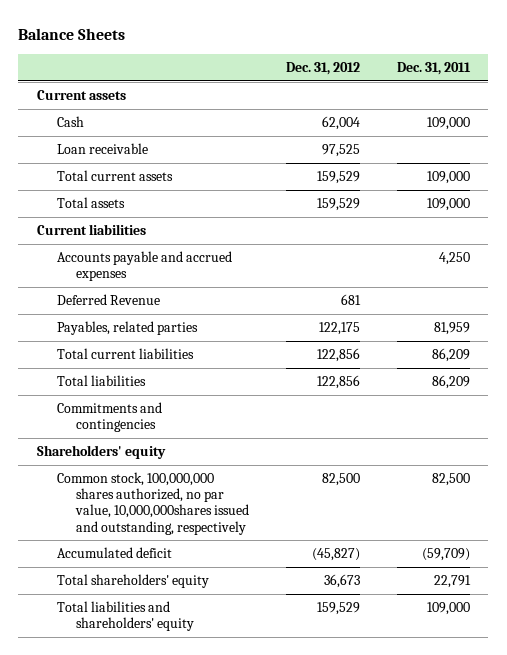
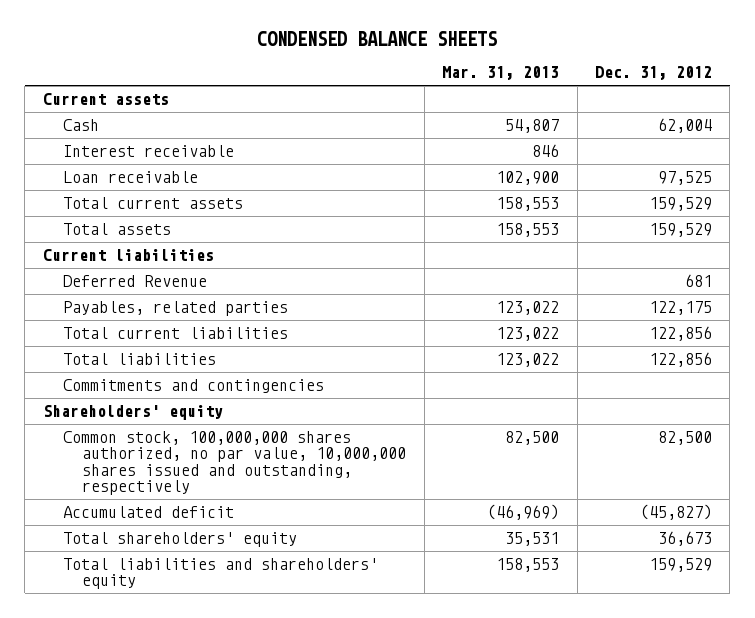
- Balance Sheets
+ CONDENSED BALANCE SHEETS
- | Dec. 31, 2012 | Dec. 31, 2011
+ | Mar. 31, 2013 | Dec. 31, 2012
+ Interest receivable | 846 |
- Accounts payable and accrued expenses | | 4,250
- Common stock, 100,000,000 shares authorized, no par value, 10,000,000shares issued and outstanding, respectively | 82,500 | 82,500
+ Common stock, 100,000,000 shares authorized, no par value, 10,000,000 shares issued and outstanding, respectively | 82,500 | 82,500

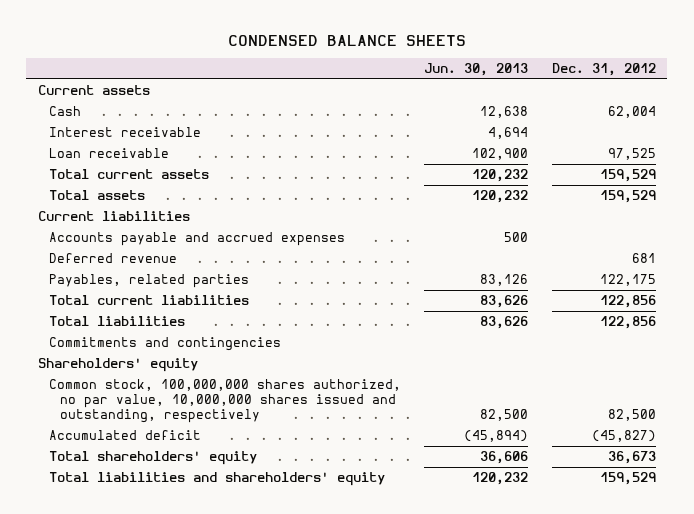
- | Mar. 31, 2013 | Dec. 31, 2012
+ | Jun. 30, 2013 | Dec. 31, 2012
- Deferred Revenue | | 681
+ Accounts payable and accrued expenses | 500 |
+ Deferred revenue | | 681

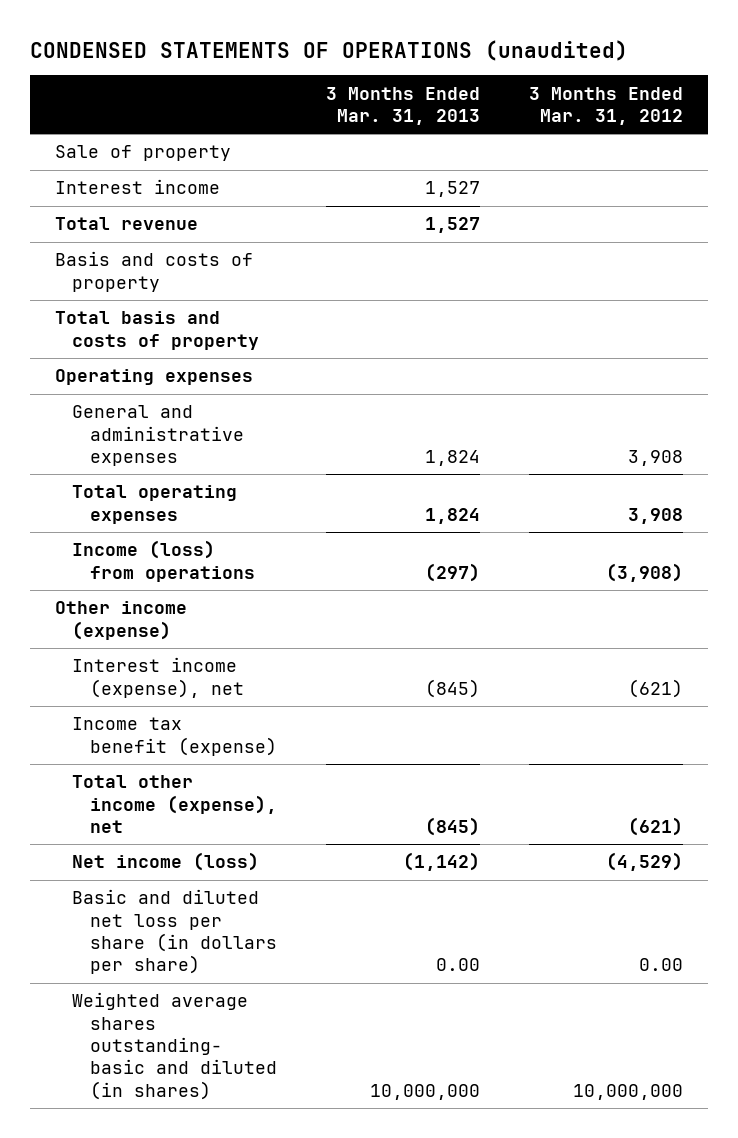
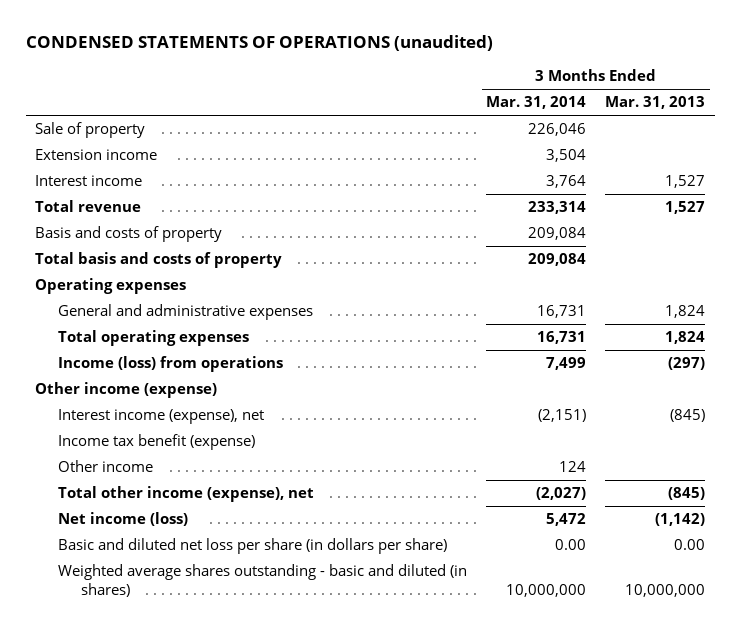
- | 3 Months Ended Mar. 31, 2013 | 3 Months Ended Mar. 31, 2012
+ | 3 Months Ended Mar. 31, 2014 | 3 Months Ended Mar. 31, 2013
+ Extension income | 3,504 |
+ Other income | 124 |
- Weighted average shares outstanding- basic and diluted (in shares) | 10,000,000 | 10,000,000
+ Weighted average shares outstanding - basic and diluted (in shares) | 10,000,000 | 10,000,000

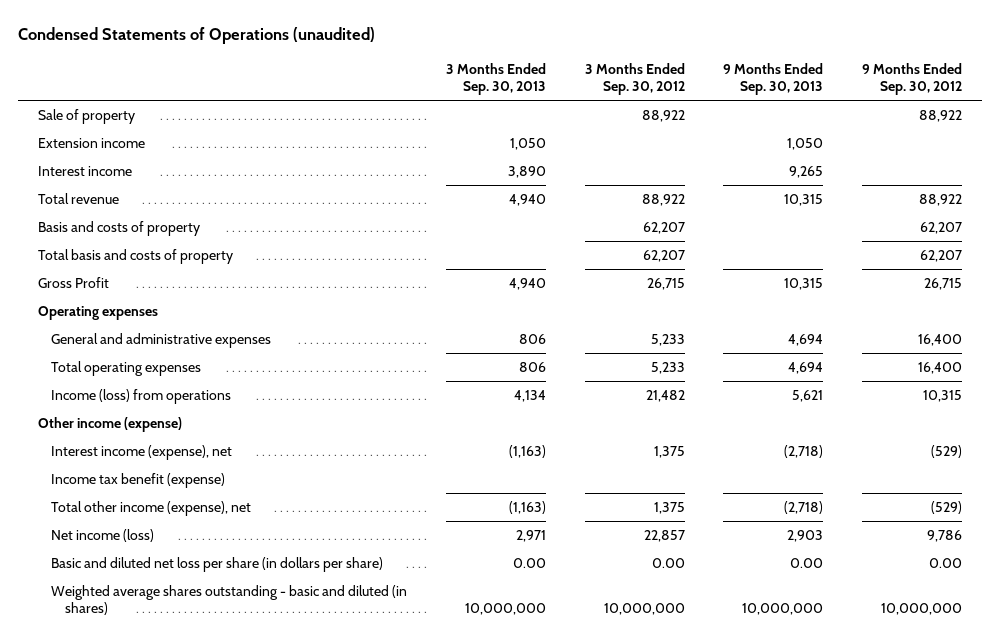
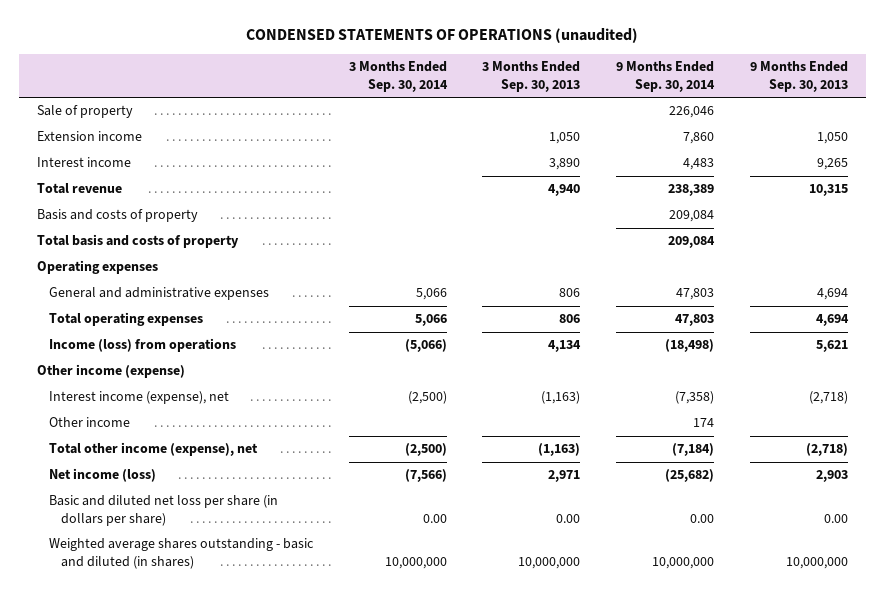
- Condensed Statements of Operations (unaudited)
+ CONDENSED STATEMENTS OF OPERATIONS (unaudited)
- | 3 Months Ended Sep. 30, 2013 | 3 Months Ended Sep. 30, 2012 | 9 Months Ended Sep. 30, 2013 | 9 Months Ended Sep. 30, 2012
+ | 3 Months Ended Sep. 30, 2014 | 3 Months Ended Sep. 30, 2013 | 9 Months Ended Sep. 30, 2014 | 9 Months Ended Sep. 30, 2013
- Gross Profit | 4,940 | 26,715 | 10,315 | 26,715
- Income tax benefit (expense)
+ Other income | | | 174 |

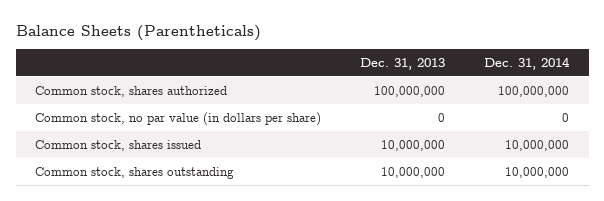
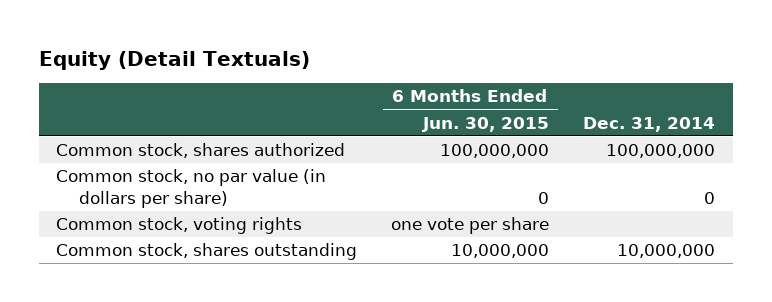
- Balance Sheets (Parentheticals)
+ Equity (Detail Textuals)
- | Dec. 31, 2013 | Dec. 31, 2014
+ | 6 Months Ended Jun. 30, 2015 | Dec. 31, 2014
- Common stock, shares issued | 10,000,000 | 10,000,000
+ Common stock, voting rights | one vote per share |

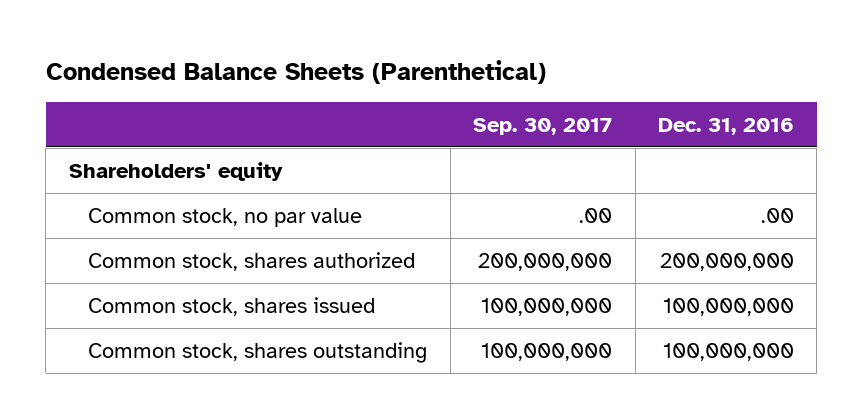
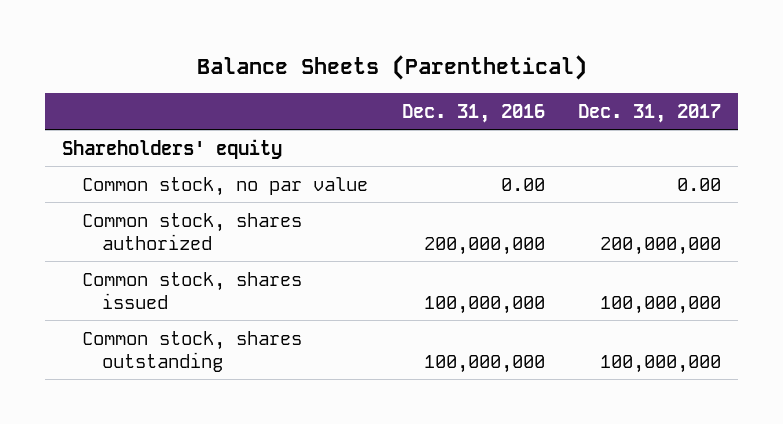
- Condensed Balance Sheets (Parenthetical)
+ Balance Sheets (Parenthetical)
- | Sep. 30, 2017 | Dec. 31, 2016
+ | Dec. 31, 2016 | Dec. 31, 2017
- Common stock, no par value | .00 | .00
+ Common stock, no par value | 0.00 | 0.00

